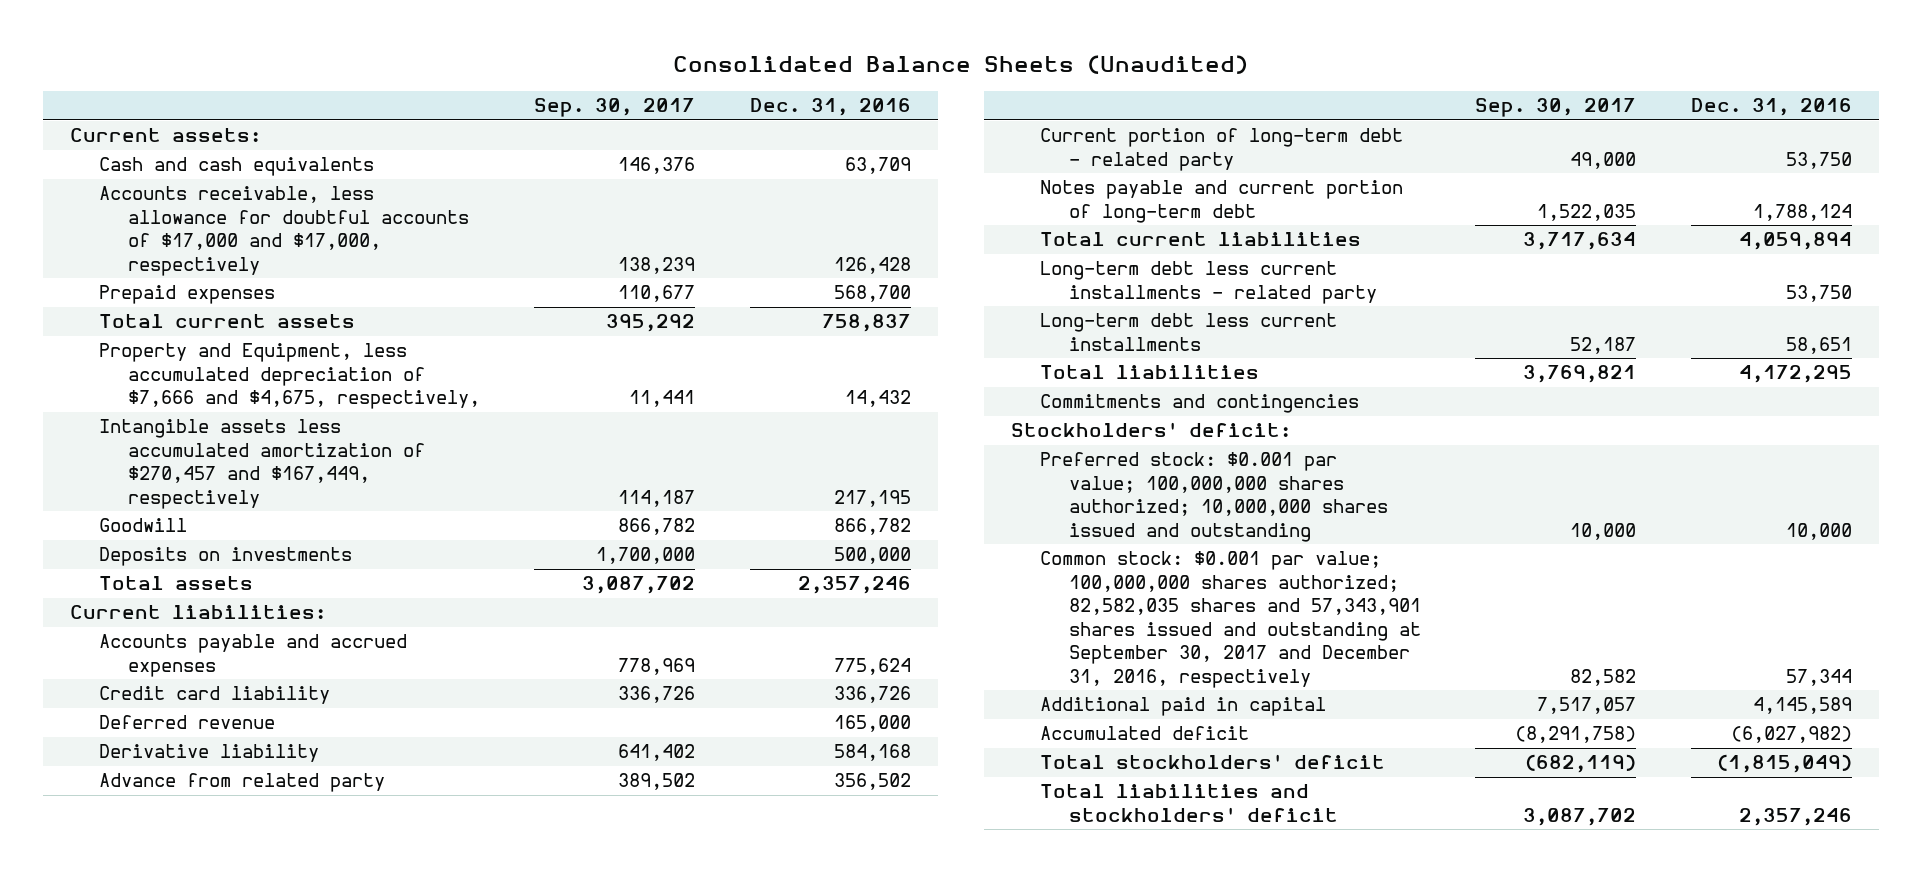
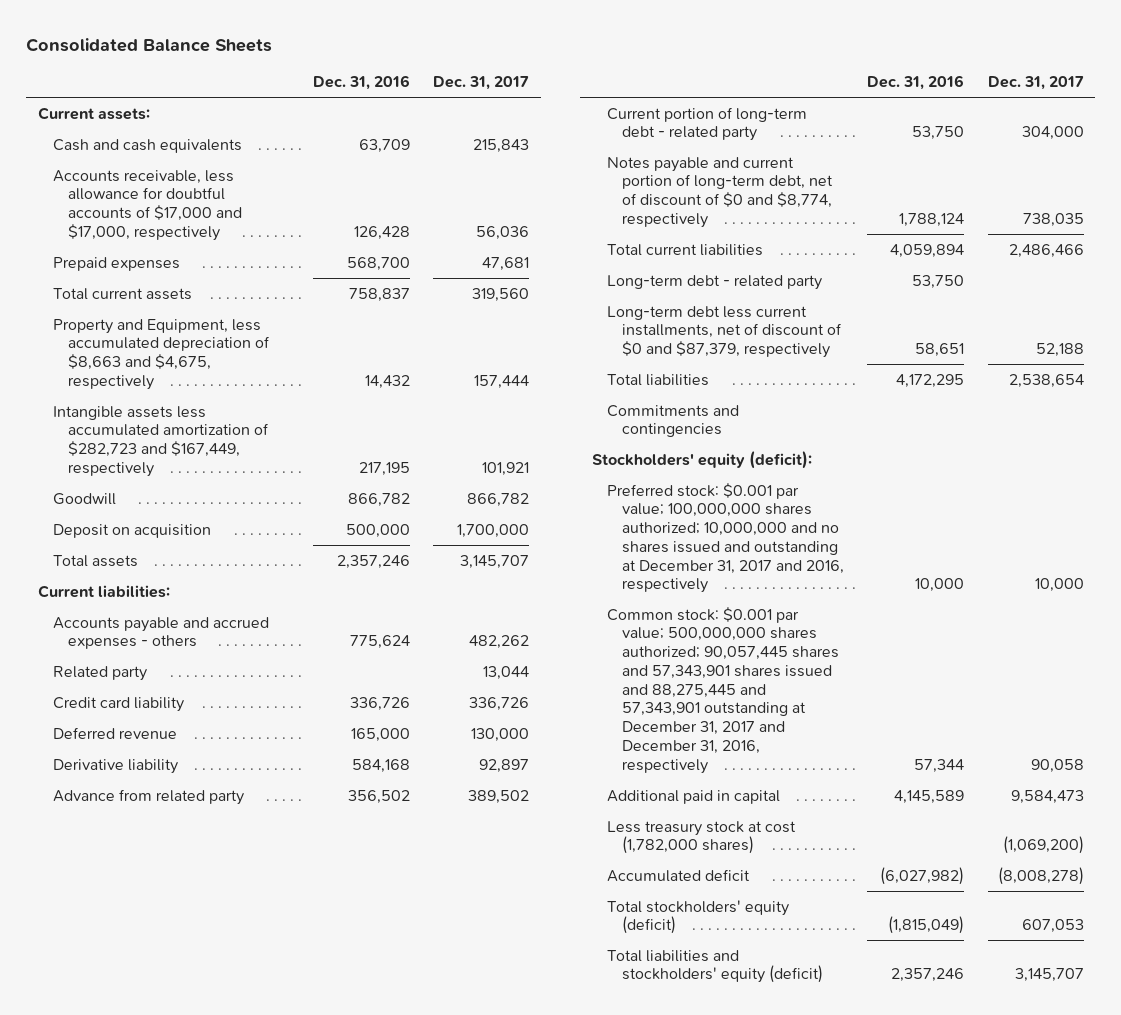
- Consolidated Balance Sheets (Unaudited)
+ Consolidated Balance Sheets
- | Sep. 30, 2017 | Dec. 31, 2016
+ | Dec. 31, 2016 | Dec. 31, 2017
- Property and Equipment, less accumulated depreciation of $7,666 and $4,675, respectively, | 11,441 | 14,432
- Intangible assets less accumulated amortization of $270,457 and $167,449, respectively | 114,187 | 217,195
+ Property and Equipment, less accumulated depreciation of $8,663 and $4,675, respectively | 14,432 | 157,444
+ Intangible assets less accumulated amortization of $282,723 and $167,449, respectively | 217,195 | 101,921
- Deposits on investments | 1,700,000 | 500,000
+ Deposit on acquisition | 500,000 | 1,700,000
- Accounts payable and accrued expenses | 778,969 | 775,624
+ Accounts payable and accrued expenses - others | 775,624 | 482,262
+ Related party | | 13,044
- Notes payable and current portion of long-term debt | 1,522,035 | 1,788,124
+ Notes payable and current portion of long-term debt, net of discount of $0 and $8,774, respectively | 1,788,124 | 738,035
- Long-term debt less current installments - related party | | 53,750
- Long-term debt less current installments | 52,187 | 58,651
+ Long-term debt - related party | 53,750 |
+ Long-term debt less current installments, net of discount of $0 and $87,379, respectively | 58,651 | 52,188
- Stockholders' deficit:
- Preferred stock: $0.001 par value; 100,000,000 shares authorized; 10,000,000 shares issued and outstanding | 10,000 | 10,000
- Common stock: $0.001 par value; 100,000,000 shares authorized; 82,582,035 shares and 57,343,901 shares issued and outstanding at September 30, 2017 and December 31, 2016, respectively | 82,582 | 57,344
+ Stockholders' equity (deficit):
+ Preferred stock: $0.001 par value; 100,000,000 shares authorized; 10,000,000 and no shares issued and outstanding at December 31, 2017 and 2016, respectively | 10,000 | 10,000
+ Common stock: $0.001 par value; 500,000,000 shares authorized; 90,057,445 shares and 57,343,901 shares issued and 88,275,445 and 57,343,901 outstanding at December 31, 2017 and December 31, 2016, respectively | 57,344 | 90,058
+ Less treasury stock at cost (1,782,000 shares) | | (1,069,200)
- Total stockholders' deficit | (682,119) | (1,815,049)
- Total liabilities and stockholders' deficit | 3,087,702 | 2,357,246
+ Total stockholders' equity (deficit) | (1,815,049) | 607,053
+ Total liabilities and stockholders' equity (deficit) | 2,357,246 | 3,145,707

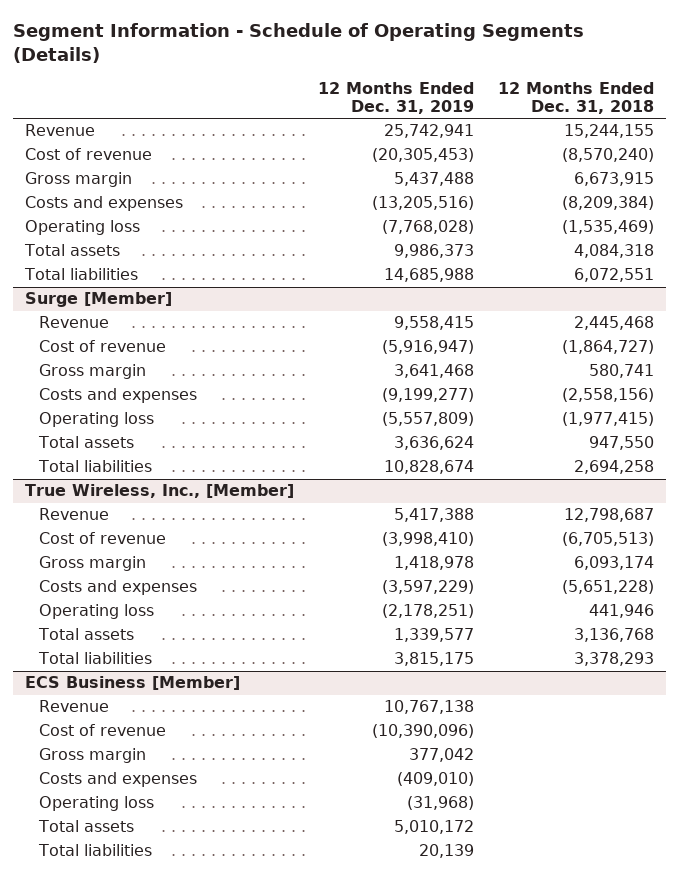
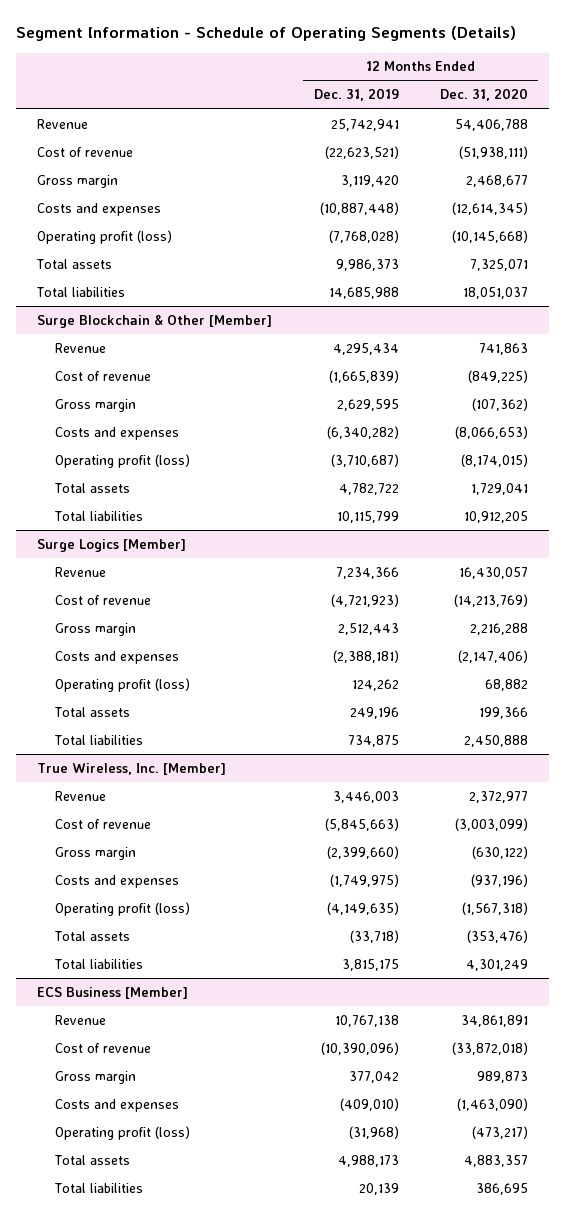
- | 12 Months Ended Dec. 31, 2019 | 12 Months Ended Dec. 31, 2018
+ | 12 Months Ended Dec. 31, 2019 | 12 Months Ended Dec. 31, 2020
- Cost of revenue | (20,305,453) | (8,570,240)
- Gross margin | 5,437,488 | 6,673,915
- Costs and expenses | (13,205,516) | (8,209,384)
- Operating loss | (7,768,028) | (1,535,469)
+ Cost of revenue | (22,623,521) | (51,938,111)
+ Gross margin | 3,119,420 | 2,468,677
+ Costs and expenses | (10,887,448) | (12,614,345)
+ Operating profit (loss) | (7,768,028) | (10,145,668)
- Surge [Member]
- Revenue | 9,558,415 | 2,445,468
- Cost of revenue | (5,916,947) | (1,864,727)
- Gross margin | 3,641,468 | 580,741
- Costs and expenses | (9,199,277) | (2,558,156)
- Operating loss | (5,557,809) | (1,977,415)
- Total assets | 3,636,624 | 947,550
- Total liabilities | 10,828,674 | 2,694,258
- True Wireless, Inc., [Member]
- Revenue | 5,417,388 | 12,798,687
- Cost of revenue | (3,998,410) | (6,705,513)
- Gross margin | 1,418,978 | 6,093,174
- Costs and expenses | (3,597,229) | (5,651,228)
- Operating loss | (2,178,251) | 441,946
- Total assets | 1,339,577 | 3,136,768
+ Surge Blockchain & Other [Member]
+ Revenue | 4,295,434 | 741,863
+ Cost of revenue | (1,665,839) | (849,225)
+ Gross margin | 2,629,595 | (107,362)
+ Costs and expenses | (6,340,282) | (8,066,653)
+ Operating profit (loss) | (3,710,687) | (8,174,015)
+ Total assets | 4,782,722 | 1,729,041
+ Total liabilities | 10,115,799 | 10,912,205
+ Surge Logics [Member]
+ Revenue | 7,234,366 | 16,430,057
+ Cost of revenue | (4,721,923) | (14,213,769)
+ Gross margin | 2,512,443 | 2,216,288
+ Costs and expenses | (2,388,181) | (2,147,406)
+ Operating profit (loss) | 124,262 | 68,882
+ Total assets | 249,196 | 199,366
+ Total liabilities | 734,875 | 2,450,888
+ True Wireless, Inc. [Member]
+ Revenue | 3,446,003 | 2,372,977
+ Cost of revenue | (5,845,663) | (3,003,099)
+ Gross margin | (2,399,660) | (630,122)
+ Costs and expenses | (1,749,975) | (937,196)
+ Operating profit (loss) | (4,149,635) | (1,567,318)
+ Total assets | (33,718) | (353,476)
@ ECS Business [Member]
- Operating loss | (31,968) |
- Total assets | 5,010,172 |
+ Operating profit (loss) | (31,968) | (473,217)
+ Total assets | 4,988,173 | 4,883,357

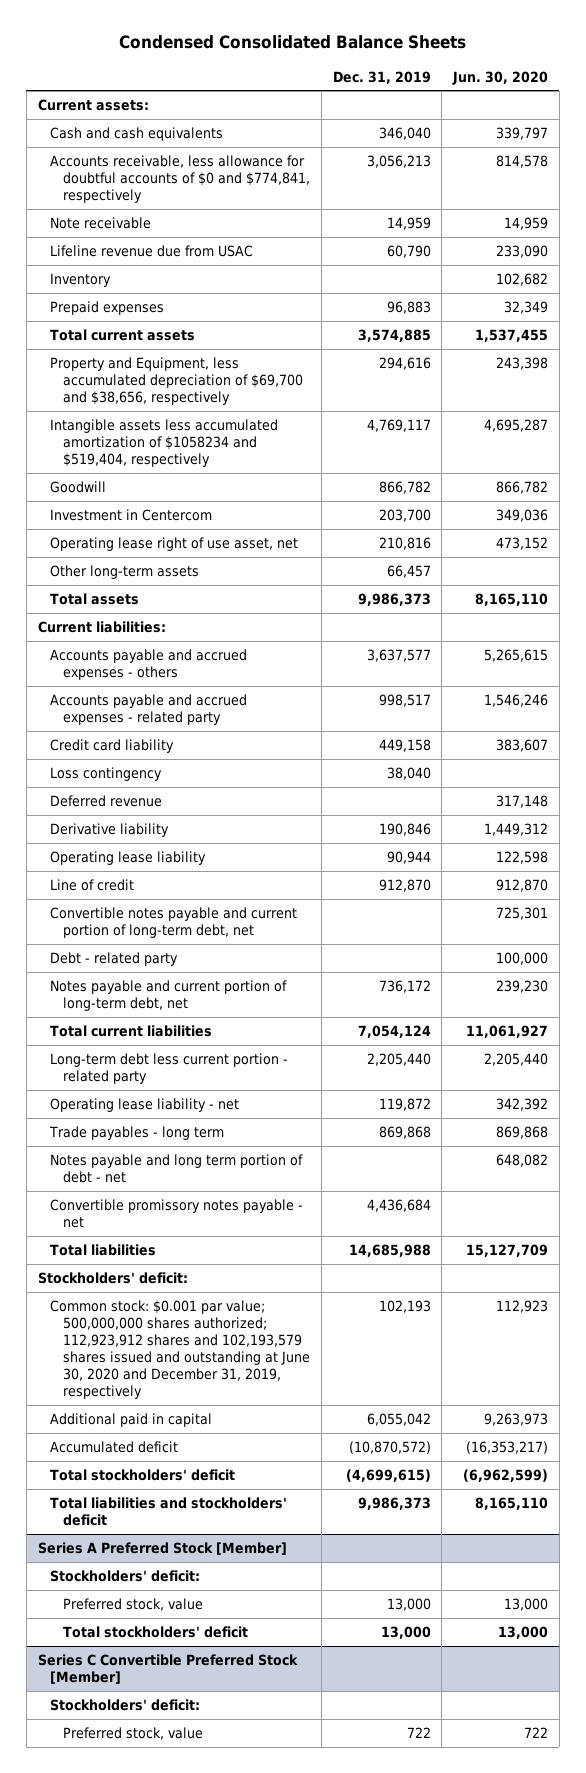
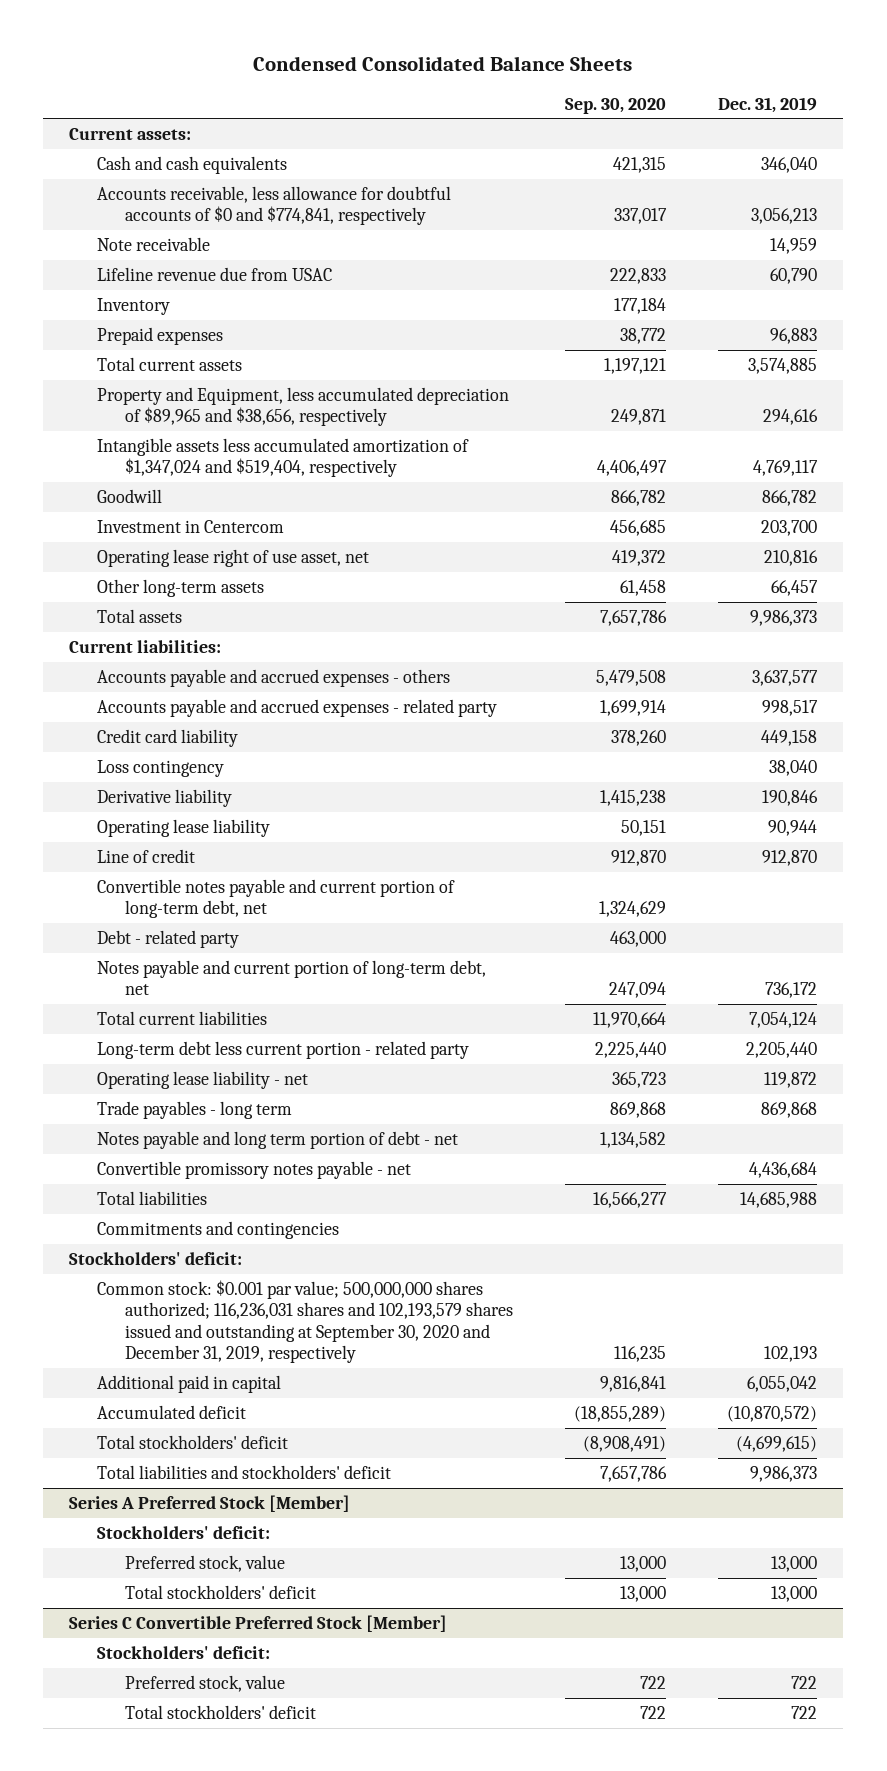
- | Dec. 31, 2019 | Jun. 30, 2020
+ | Sep. 30, 2020 | Dec. 31, 2019
- Property and Equipment, less accumulated depreciation of $69,700 and $38,656, respectively | 294,616 | 243,398
- Intangible assets less accumulated amortization of $1058234 and $519,404, respectively | 4,769,117 | 4,695,287
+ Property and Equipment, less accumulated depreciation of $89,965 and $38,656, respectively | 249,871 | 294,616
+ Intangible assets less accumulated amortization of $1,347,024 and $519,404, respectively | 4,406,497 | 4,769,117
- Deferred revenue | | 317,148
+ Commitments and contingencies
- Common stock: $0.001 par value; 500,000,000 shares authorized; 112,923,912 shares and 102,193,579 shares issued and outstanding at June 30, 2020 and December 31, 2019, respectively | 102,193 | 112,923
+ Common stock: $0.001 par value; 500,000,000 shares authorized; 116,236,031 shares and 102,193,579 shares issued and outstanding at September 30, 2020 and December 31, 2019, respectively | 116,235 | 102,193
@ Series C Convertible Preferred Stock [Member]
+ Total stockholders' deficit | 722 | 722

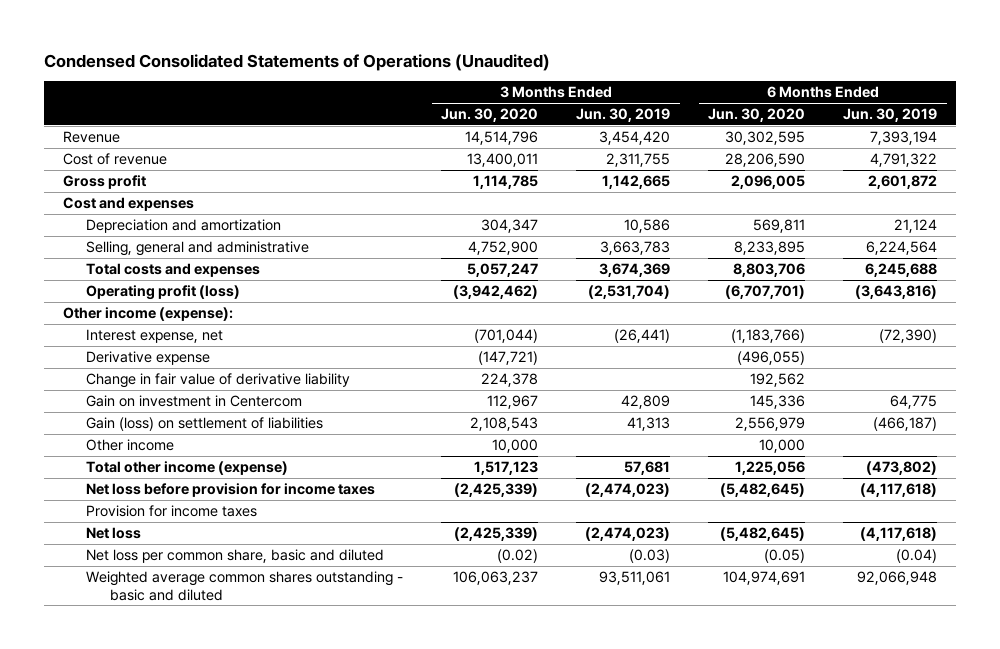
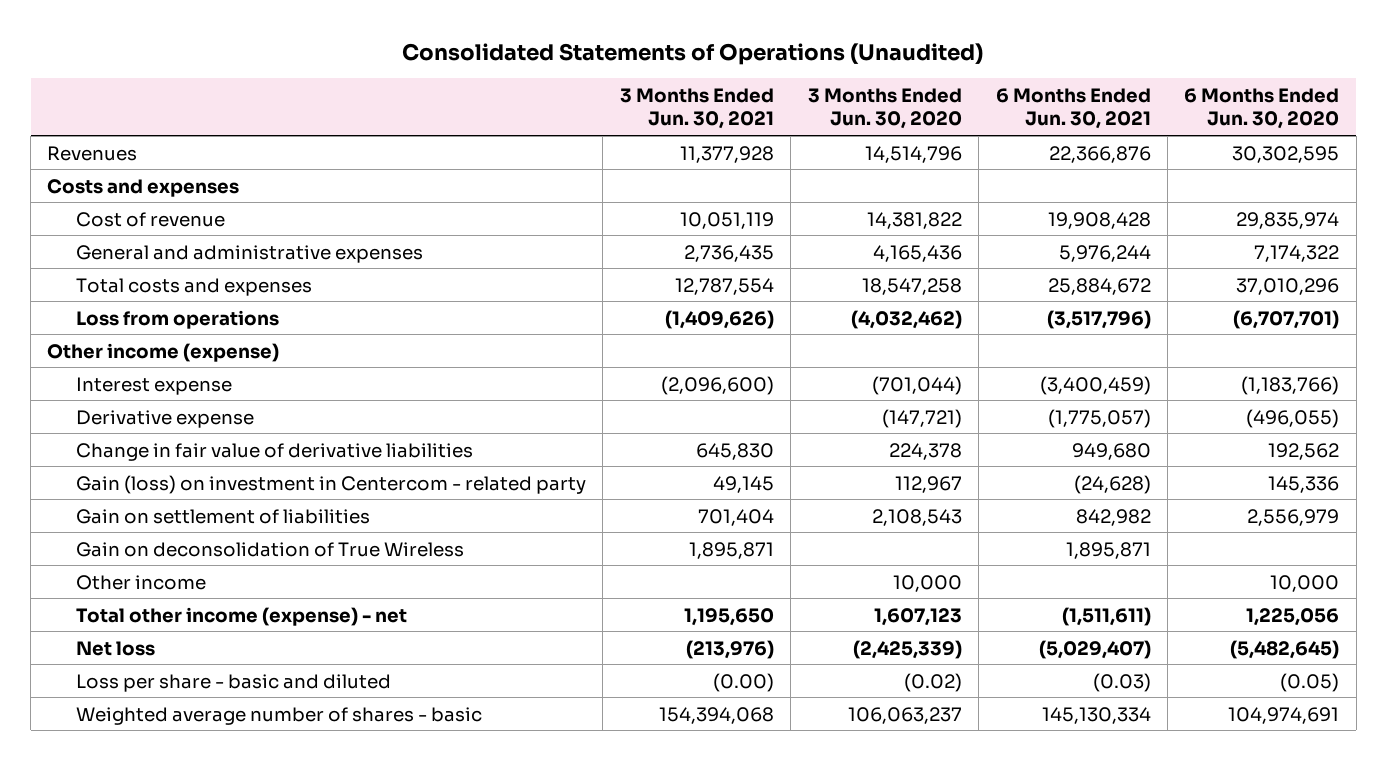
- Condensed Consolidated Statements of Operations (Unaudited)
+ Consolidated Statements of Operations (Unaudited)
- | 3 Months Ended Jun. 30, 2020 | 3 Months Ended Jun. 30, 2019 | 6 Months Ended Jun. 30, 2020 | 6 Months Ended Jun. 30, 2019
+ | 3 Months Ended Jun. 30, 2021 | 3 Months Ended Jun. 30, 2020 | 6 Months Ended Jun. 30, 2021 | 6 Months Ended Jun. 30, 2020
- Revenue | 14,514,796 | 3,454,420 | 30,302,595 | 7,393,194
- Cost of revenue | 13,400,011 | 2,311,755 | 28,206,590 | 4,791,322
- Gross profit | 1,114,785 | 1,142,665 | 2,096,005 | 2,601,872
- Cost and expenses
- Depreciation and amortization | 304,347 | 10,586 | 569,811 | 21,124
- Selling, general and administrative | 4,752,900 | 3,663,783 | 8,233,895 | 6,224,564
- Total costs and expenses | 5,057,247 | 3,674,369 | 8,803,706 | 6,245,688
- Operating profit (loss) | (3,942,462) | (2,531,704) | (6,707,701) | (3,643,816)
- Other income (expense):
- Interest expense, net | (701,044) | (26,441) | (1,183,766) | (72,390)
+ Revenues | 11,377,928 | 14,514,796 | 22,366,876 | 30,302,595
+ Costs and expenses
+ Cost of revenue | 10,051,119 | 14,381,822 | 19,908,428 | 29,835,974
+ General and administrative expenses | 2,736,435 | 4,165,436 | 5,976,244 | 7,174,322
+ Total costs and expenses | 12,787,554 | 18,547,258 | 25,884,672 | 37,010,296
+ Loss from operations | (1,409,626) | (4,032,462) | (3,517,796) | (6,707,701)
+ Other income (expense)
+ Interest expense | (2,096,600) | (701,044) | (3,400,459) | (1,183,766)
- Change in fair value of derivative liability | 224,378 | | 192,562 |
- Gain on investment in Centercom | 112,967 | 42,809 | 145,336 | 64,775
- Gain (loss) on settlement of liabilities | 2,108,543 | 41,313 | 2,556,979 | (466,187)
+ Change in fair value of derivative liabilities | 645,830 | 224,378 | 949,680 | 192,562
+ Gain (loss) on investment in Centercom - related party | 49,145 | 112,967 | (24,628) | 145,336
+ Gain on settlement of liabilities | 701,404 | 2,108,543 | 842,982 | 2,556,979
+ Gain on deconsolidation of True Wireless | 1,895,871 | | 1,895,871 |
- Total other income (expense) | 1,517,123 | 57,681 | 1,225,056 | (473,802)
- Net loss before provision for income taxes | (2,425,339) | (2,474,023) | (5,482,645) | (4,117,618)
- Provision for income taxes
+ Total other income (expense) - net | 1,195,650 | 1,607,123 | (1,511,611) | 1,225,056
- Net loss per common share, basic and diluted | (0.02) | (0.03) | (0.05) | (0.04)
- Weighted average common shares outstanding - basic and diluted | 106,063,237 | 93,511,061 | 104,974,691 | 92,066,948
+ Loss per share - basic and diluted | (0.00) | (0.02) | (0.03) | (0.05)
+ Weighted average number of shares - basic | 154,394,068 | 106,063,237 | 145,130,334 | 104,974,691

